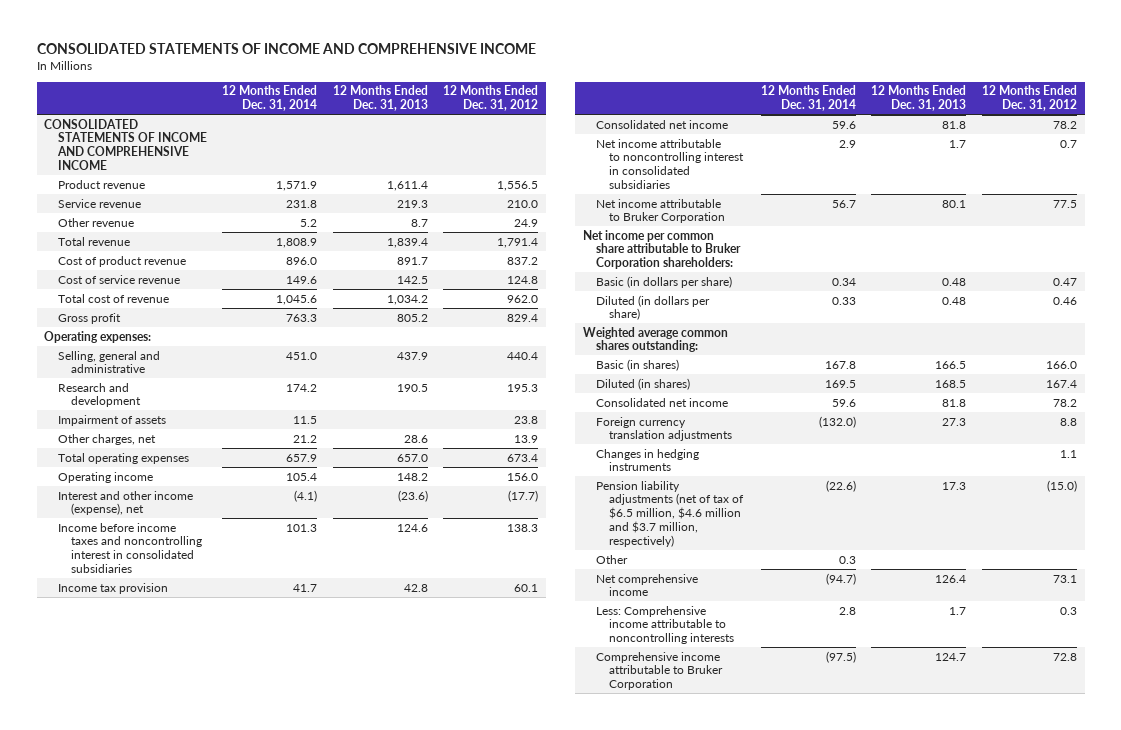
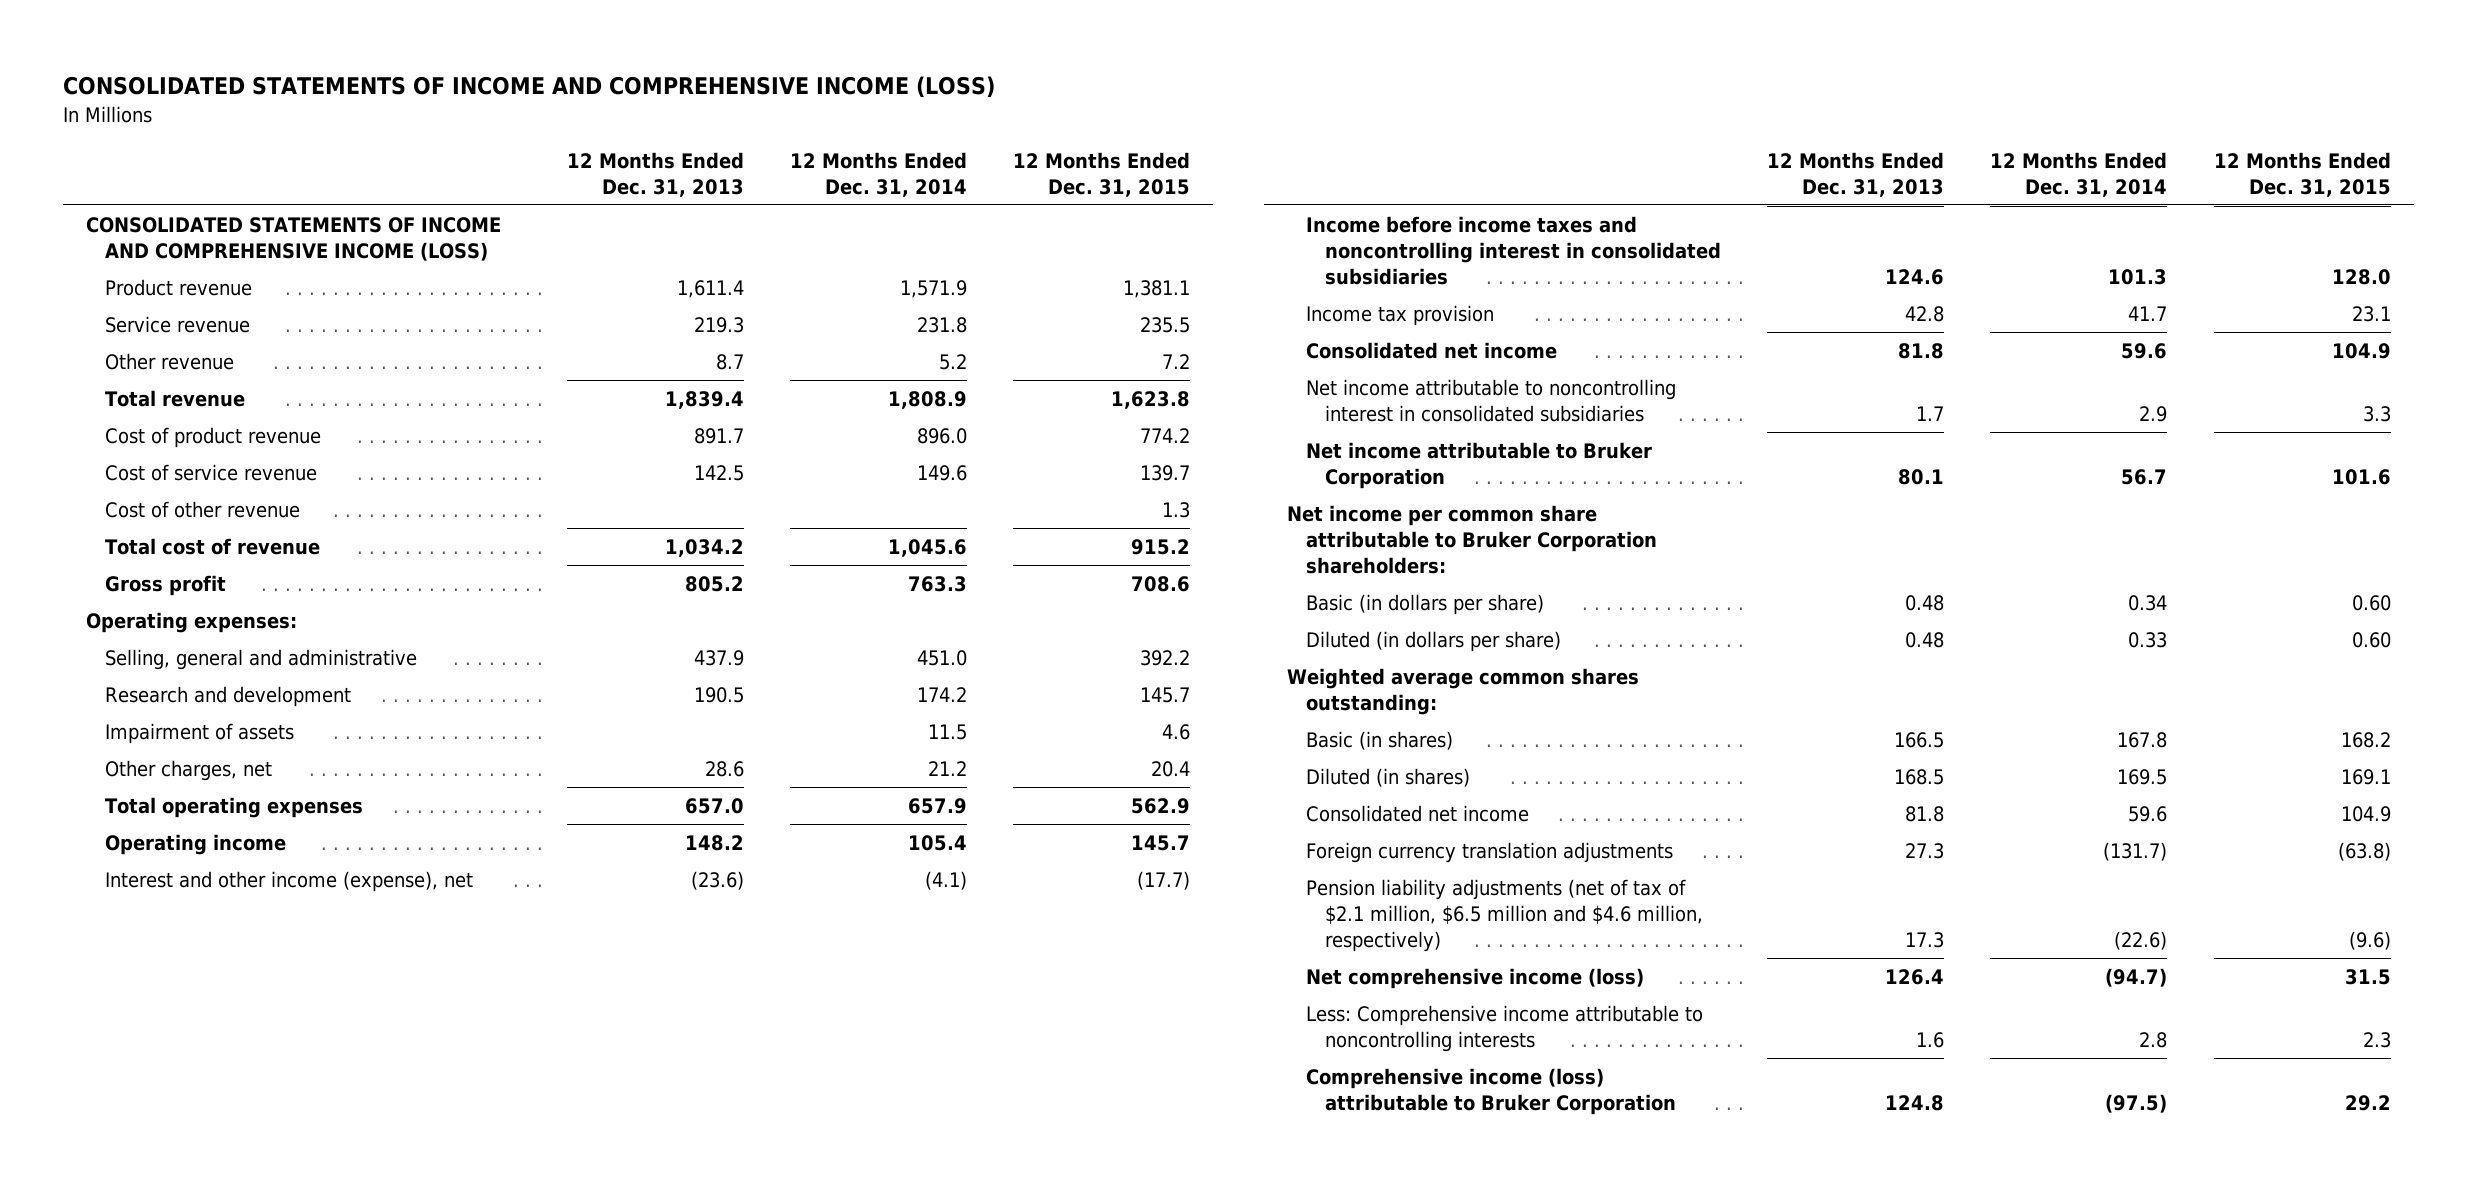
- CONSOLIDATED STATEMENTS OF INCOME AND COMPREHENSIVE INCOME
+ CONSOLIDATED STATEMENTS OF INCOME AND COMPREHENSIVE INCOME (LOSS)
- | 12 Months Ended Dec. 31, 2014 | 12 Months Ended Dec. 31, 2013 | 12 Months Ended Dec. 31, 2012
+ | 12 Months Ended Dec. 31, 2013 | 12 Months Ended Dec. 31, 2014 | 12 Months Ended Dec. 31, 2015
- CONSOLIDATED STATEMENTS OF INCOME AND COMPREHENSIVE INCOME
+ CONSOLIDATED STATEMENTS OF INCOME AND COMPREHENSIVE INCOME (LOSS)
+ Cost of other revenue | | | 1.3
- Foreign currency translation adjustments | (132.0) | 27.3 | 8.8
- Changes in hedging instruments | | | 1.1
- Pension liability adjustments (net of tax of $6.5 million, $4.6 million and $3.7 million, respectively) | (22.6) | 17.3 | (15.0)
- Other | 0.3 | |
- Net comprehensive income | (94.7) | 126.4 | 73.1
- Less: Comprehensive income attributable to noncontrolling interests | 2.8 | 1.7 | 0.3
- Comprehensive income attributable to Bruker Corporation | (97.5) | 124.7 | 72.8
+ Foreign currency translation adjustments | 27.3 | (131.7) | (63.8)
+ Pension liability adjustments (net of tax of $2.1 million, $6.5 million and $4.6 million, respectively) | 17.3 | (22.6) | (9.6)
+ Net comprehensive income (loss) | 126.4 | (94.7) | 31.5
+ Less: Comprehensive income attributable to noncontrolling interests | 1.6 | 2.8 | 2.3
+ Comprehensive income (loss) attributable to Bruker Corporation | 124.8 | (97.5) | 29.2

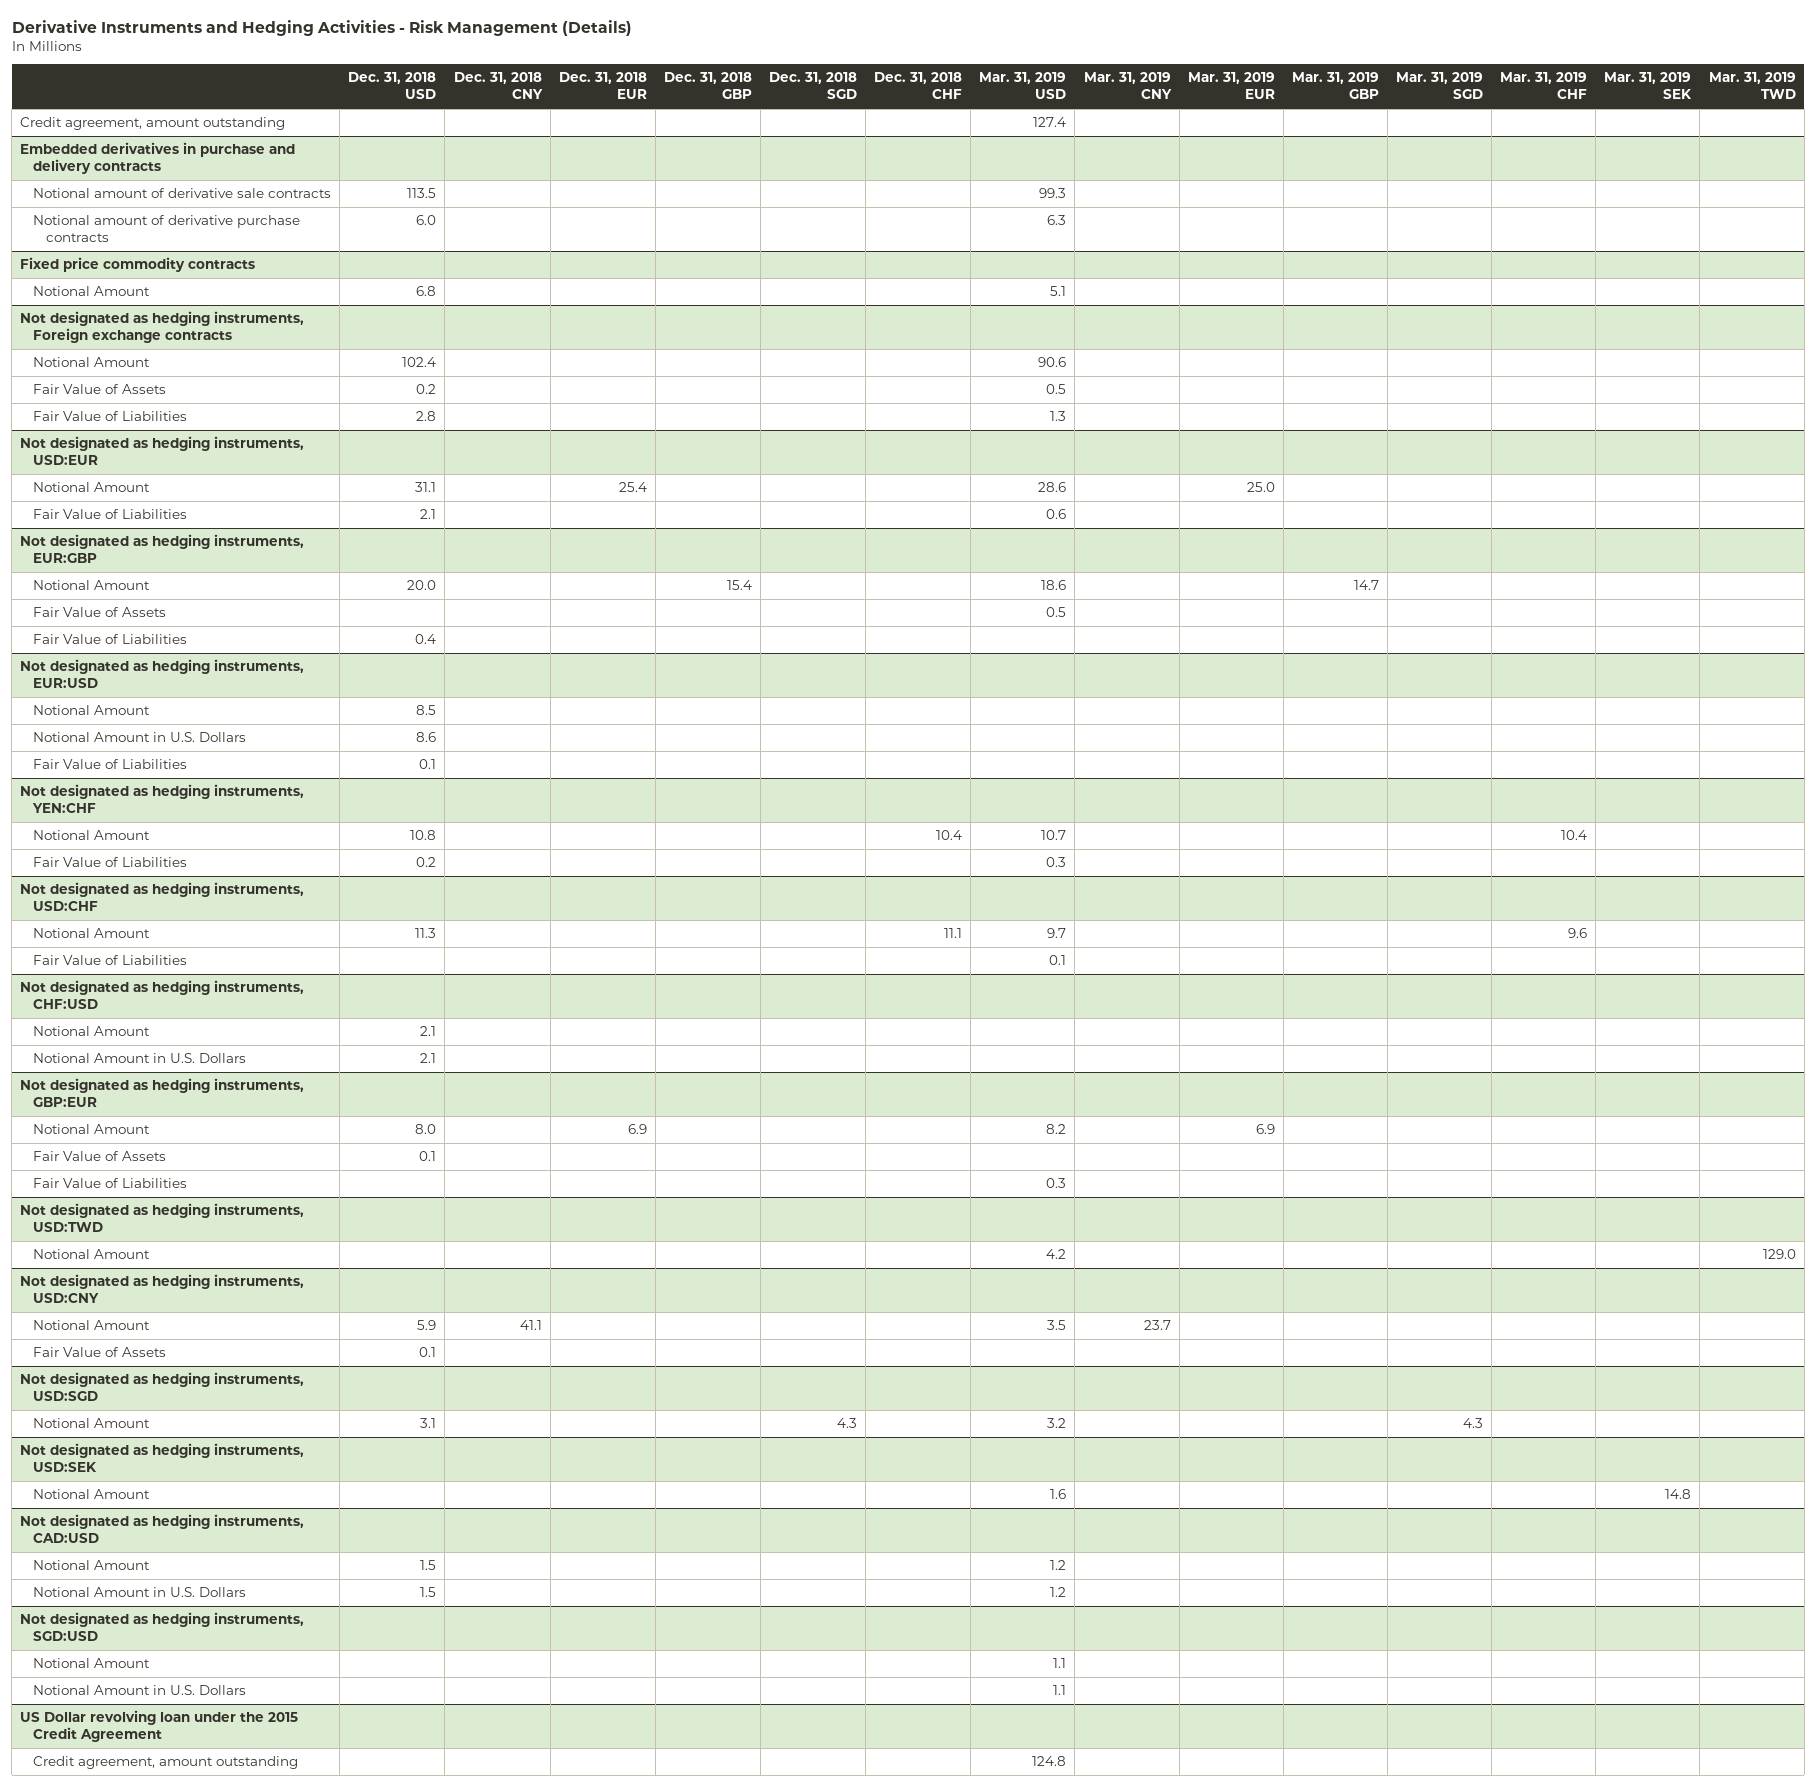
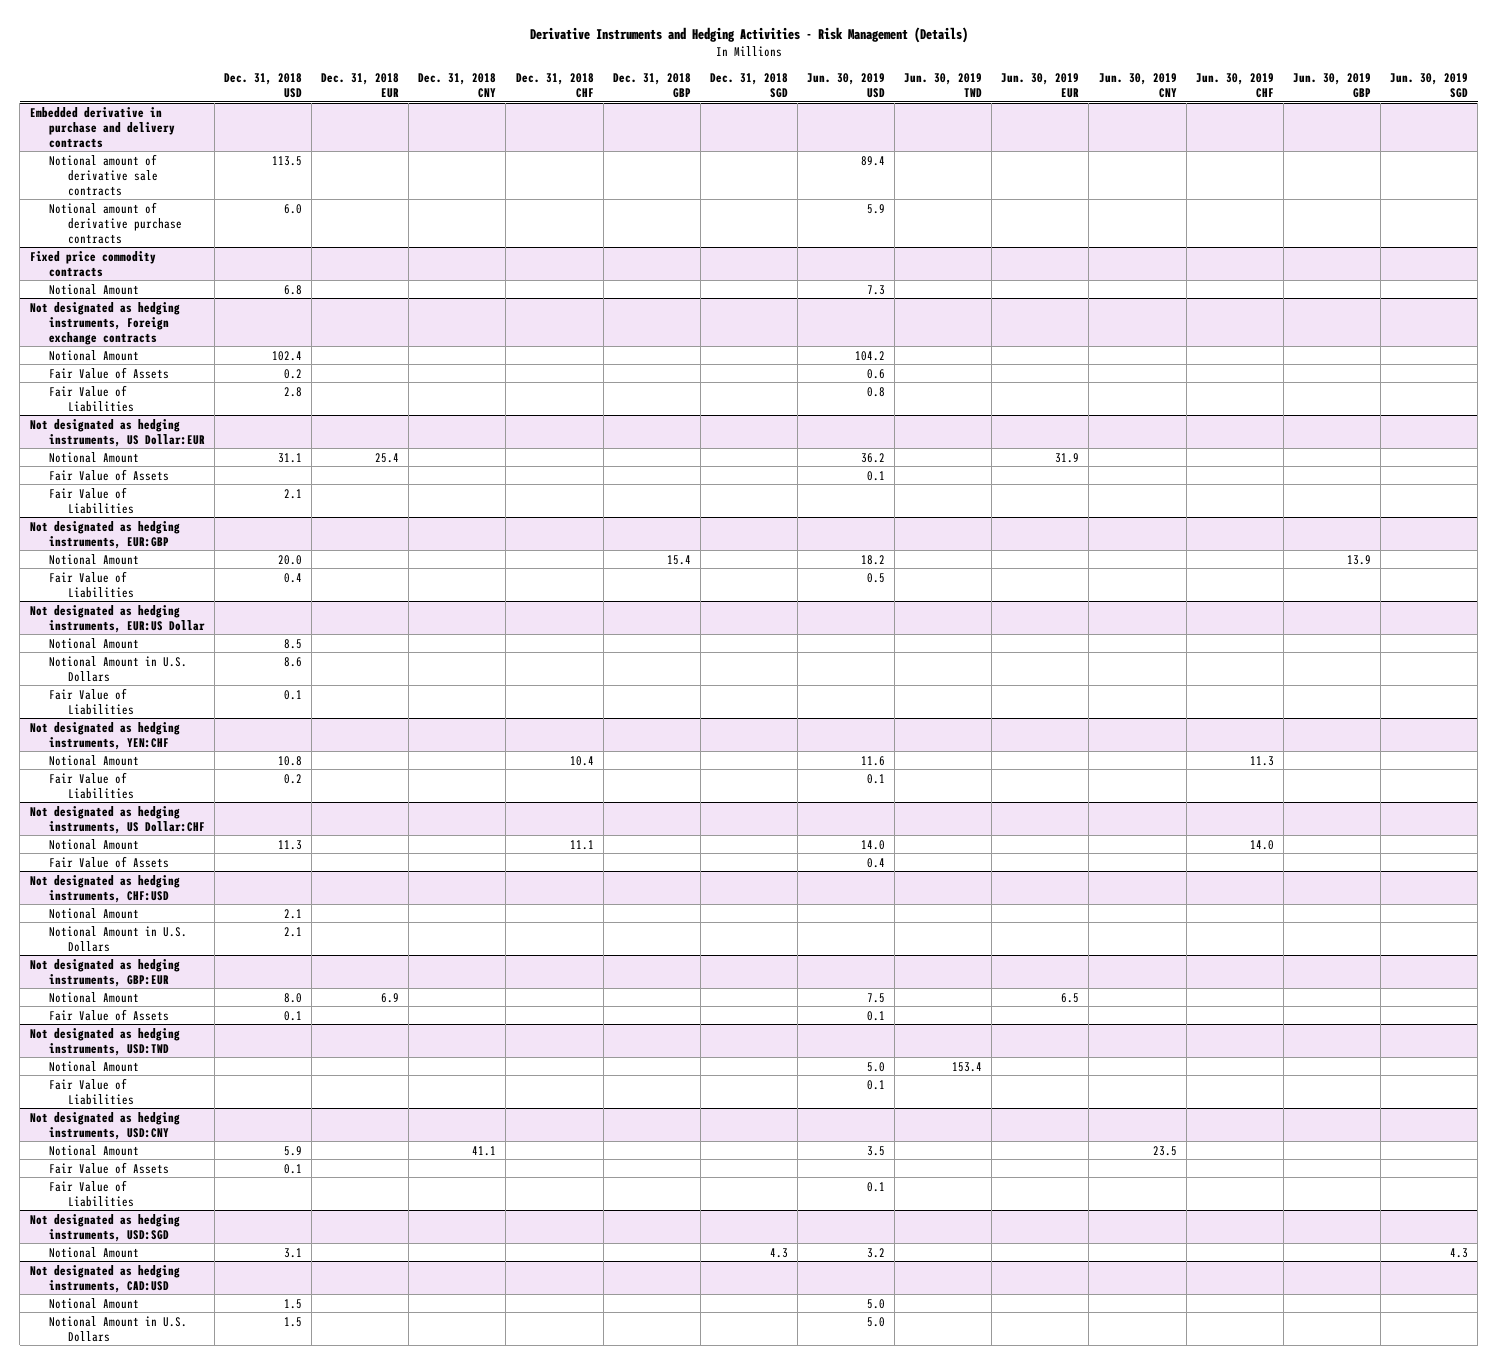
- | Dec. 31, 2018 USD | Dec. 31, 2018 CNY | Dec. 31, 2018 EUR | Dec. 31, 2018 GBP | Dec. 31, 2018 SGD | Dec. 31, 2018 CHF | Mar. 31, 2019 USD | Mar. 31, 2019 CNY | Mar. 31, 2019 EUR | Mar. 31, 2019 GBP | Mar. 31, 2019 SGD | Mar. 31, 2019 CHF | Mar. 31, 2019 SEK | Mar. 31, 2019 TWD
+ | Dec. 31, 2018 USD | Dec. 31, 2018 EUR | Dec. 31, 2018 CNY | Dec. 31, 2018 CHF | Dec. 31, 2018 GBP | Dec. 31, 2018 SGD | Jun. 30, 2019 USD | Jun. 30, 2019 TWD | Jun. 30, 2019 EUR | Jun. 30, 2019 CNY | Jun. 30, 2019 CHF | Jun. 30, 2019 GBP | Jun. 30, 2019 SGD
- Credit agreement, amount outstanding | | | | | | | 127.4 | | | | | | |
- Embedded derivatives in purchase and delivery contracts
+ Embedded derivative in purchase and delivery contracts
- Not designated as hedging instruments, USD:EUR
+ Not designated as hedging instruments, US Dollar:EUR
+ Fair Value of Assets | | | | | | | 0.1 | | | | | |
@ Not designated as hedging instruments, EUR:GBP
- Fair Value of Assets | | | | | | | 0.5 | | | | | | |
- Not designated as hedging instruments, EUR:USD
+ Not designated as hedging instruments, EUR:US Dollar
- Not designated as hedging instruments, USD:CHF
+ Not designated as hedging instruments, US Dollar:CHF
- Fair Value of Liabilities | | | | | | | 0.1 | | | | | | |
+ Fair Value of Assets | | | | | | | 0.4 | | | | | |
@ Not designated as hedging instruments, GBP:EUR
- Fair Value of Liabilities | | | | | | | 0.3 | | | | | | |
@ Not designated as hedging instruments, USD:TWD
+ Fair Value of Liabilities | | | | | | | 0.1 | | | | | |
@ Not designated as hedging instruments, USD:CNY
+ Fair Value of Liabilities | | | | | | | 0.1 | | | | | |
- Not designated as hedging instruments, USD:SEK
- Notional Amount | | | | | | | 1.6 | | | | | | 14.8 |
- Not designated as hedging instruments, SGD:USD
- Notional Amount | | | | | | | 1.1 | | | | | | |
- Notional Amount in U.S. Dollars | | | | | | | 1.1 | | | | | | |
- US Dollar revolving loan under the 2015 Credit Agreement
- Credit agreement, amount outstanding | | | | | | | 124.8 | | | | | | |

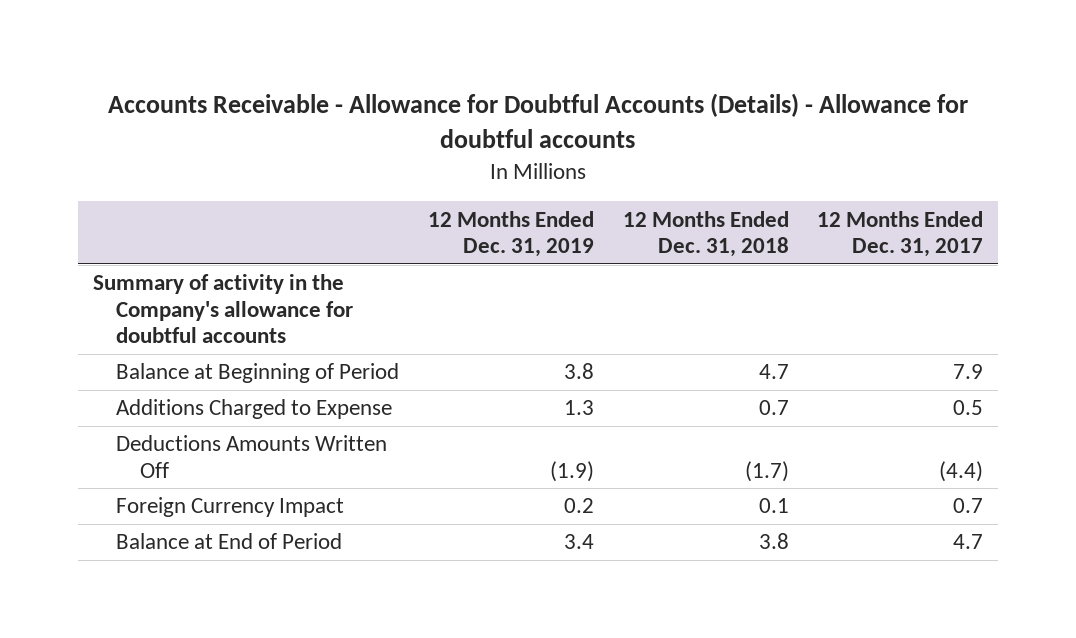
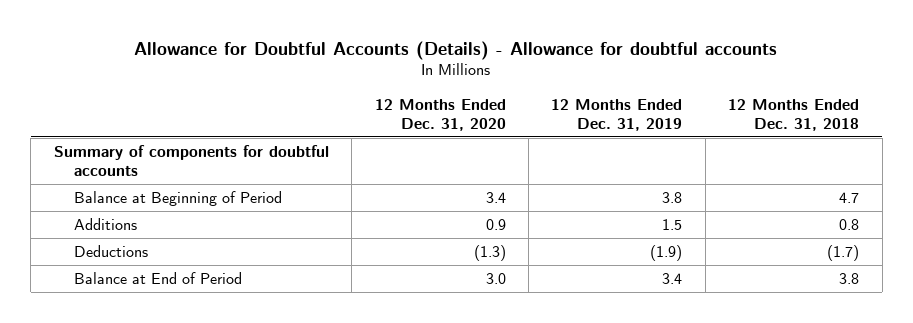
- Accounts Receivable - Allowance for Doubtful Accounts (Details) - Allowance for doubtful accounts
+ Allowance for Doubtful Accounts (Details) - Allowance for doubtful accounts
- | 12 Months Ended Dec. 31, 2019 | 12 Months Ended Dec. 31, 2018 | 12 Months Ended Dec. 31, 2017
+ | 12 Months Ended Dec. 31, 2020 | 12 Months Ended Dec. 31, 2019 | 12 Months Ended Dec. 31, 2018
- Summary of activity in the Company's allowance for doubtful accounts
+ Summary of components for doubtful accounts
- Additions Charged to Expense | 1.3 | 0.7 | 0.5
- Deductions Amounts Written Off | (1.9) | (1.7) | (4.4)
- Foreign Currency Impact | 0.2 | 0.1 | 0.7
+ Additions | 0.9 | 1.5 | 0.8
+ Deductions | (1.3) | (1.9) | (1.7)

